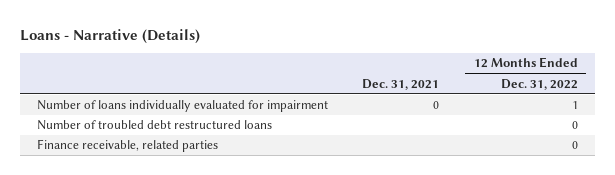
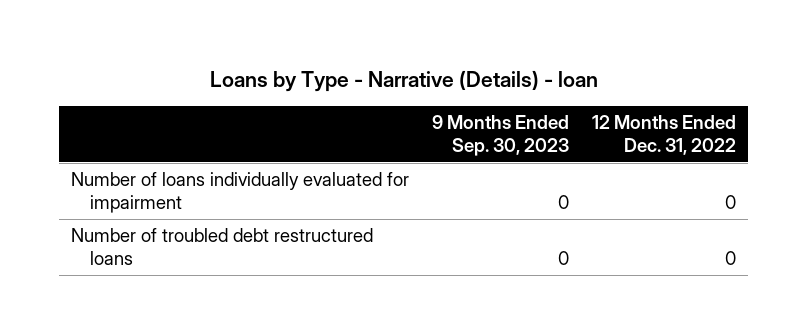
- Loans - Narrative (Details)
+ Loans by Type - Narrative (Details) - loan
- | Dec. 31, 2021 | 12 Months Ended Dec. 31, 2022
+ | 9 Months Ended Sep. 30, 2023 | 12 Months Ended Dec. 31, 2022
- Number of loans individually evaluated for impairment | 0 | 1
+ Number of loans individually evaluated for impairment | 0 | 0
- Finance receivable, related parties | | 0

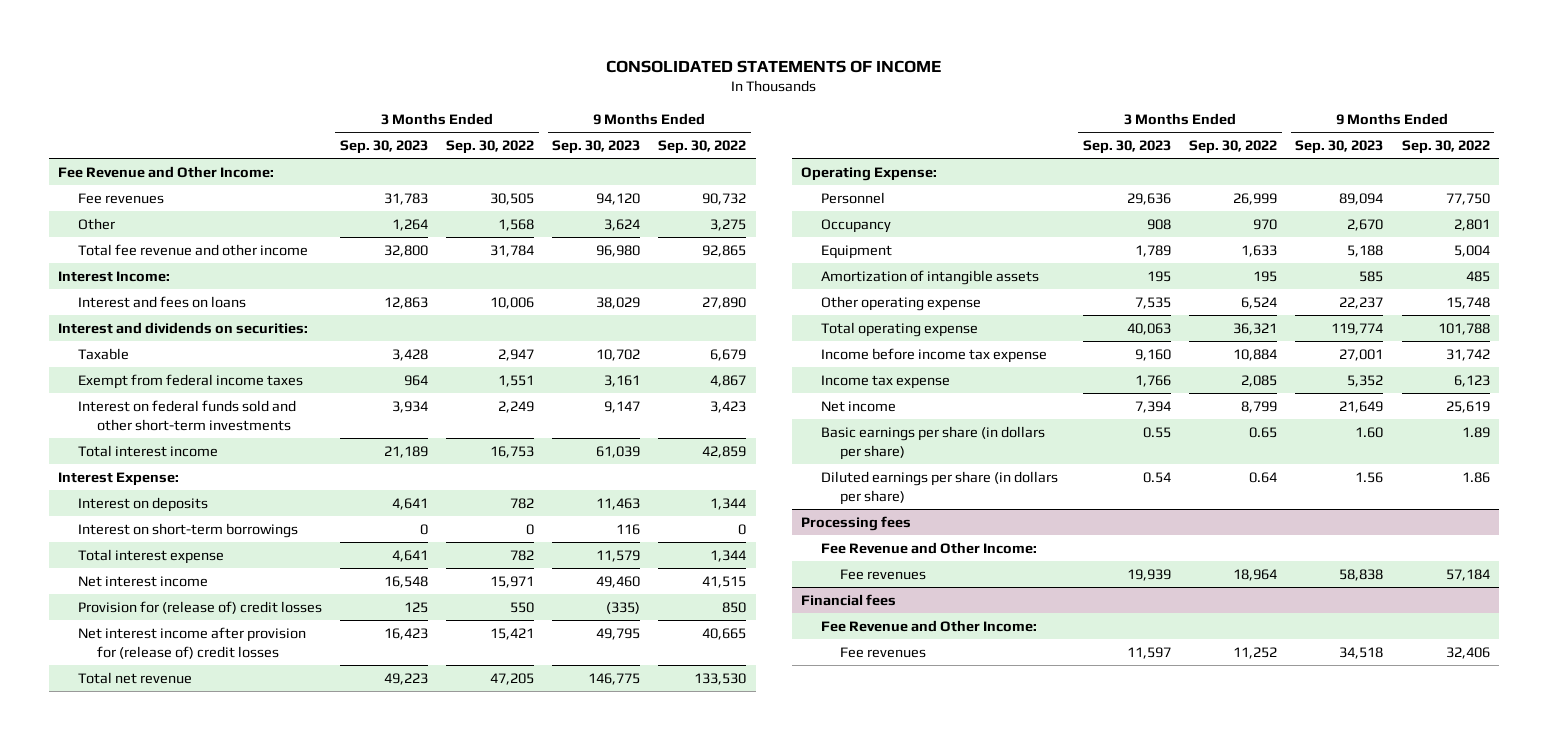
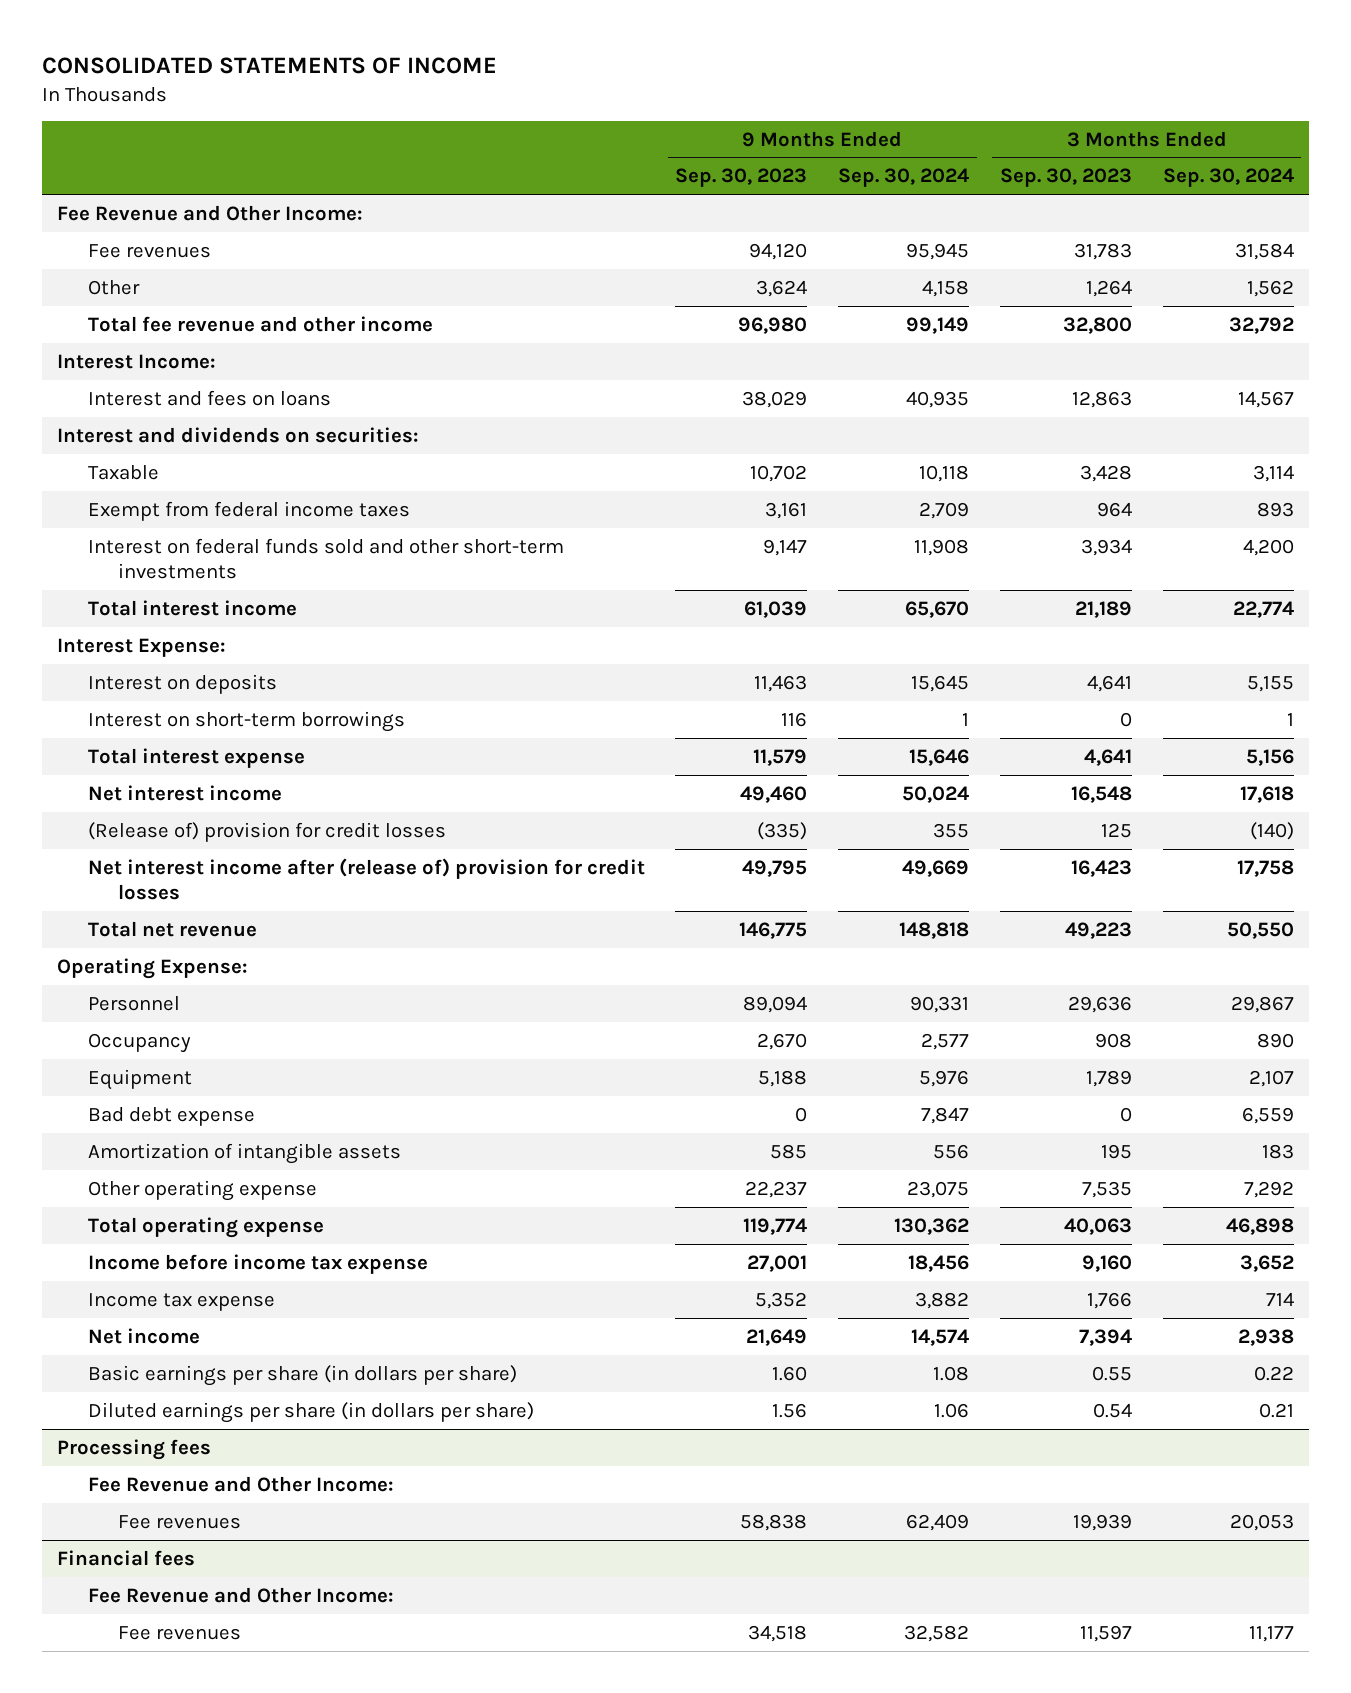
- | 3 Months Ended Sep. 30, 2023 | 3 Months Ended Sep. 30, 2022 | 9 Months Ended Sep. 30, 2023 | 9 Months Ended Sep. 30, 2022
+ | 9 Months Ended Sep. 30, 2023 | 9 Months Ended Sep. 30, 2024 | 3 Months Ended Sep. 30, 2023 | 3 Months Ended Sep. 30, 2024
- Provision for (release of) credit losses | 125 | 550 | (335) | 850
- Net interest income after provision for (release of) credit losses | 16,423 | 15,421 | 49,795 | 40,665
+ (Release of) provision for credit losses | (335) | 355 | 125 | (140)
+ Net interest income after (release of) provision for credit losses | 49,795 | 49,669 | 16,423 | 17,758
+ Bad debt expense | 0 | 7,847 | 0 | 6,559

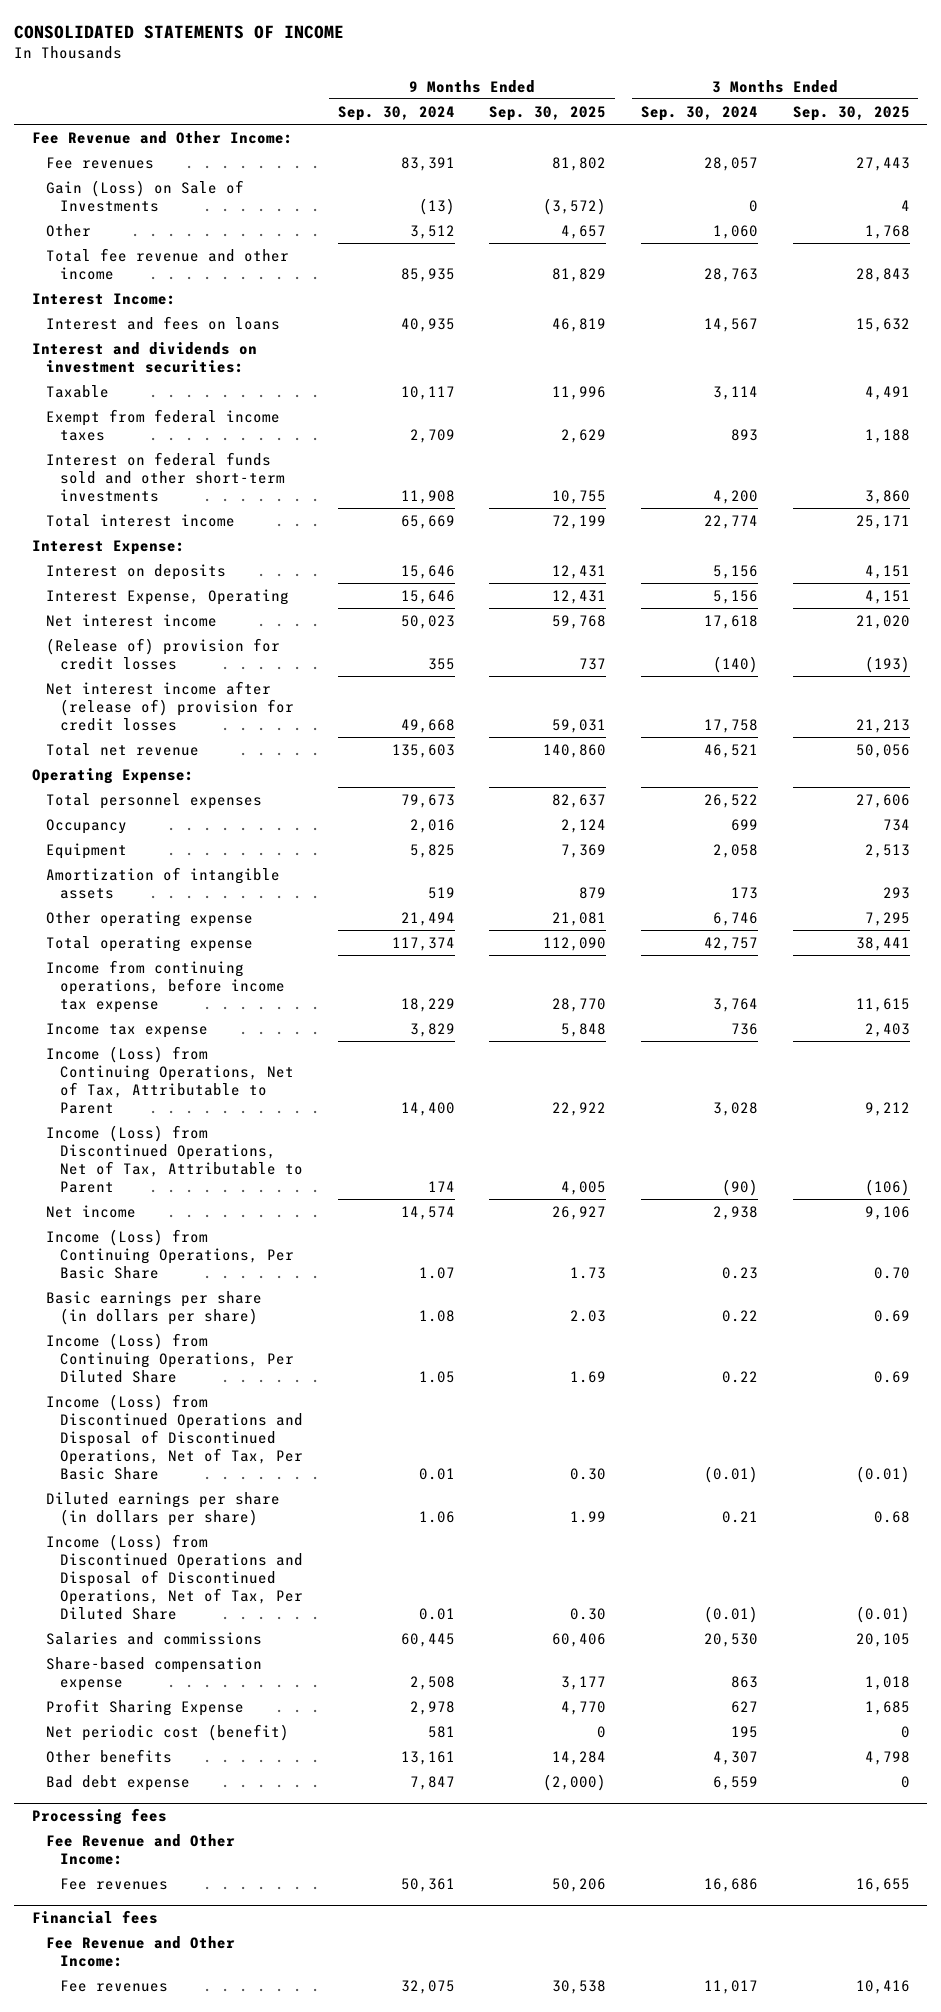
- | 9 Months Ended Sep. 30, 2023 | 9 Months Ended Sep. 30, 2024 | 3 Months Ended Sep. 30, 2023 | 3 Months Ended Sep. 30, 2024
+ | 9 Months Ended Sep. 30, 2024 | 9 Months Ended Sep. 30, 2025 | 3 Months Ended Sep. 30, 2024 | 3 Months Ended Sep. 30, 2025
- Fee revenues | 94,120 | 95,945 | 31,783 | 31,584
- Other | 3,624 | 4,158 | 1,264 | 1,562
- Total fee revenue and other income | 96,980 | 99,149 | 32,800 | 32,792
+ Fee revenues | 83,391 | 81,802 | 28,057 | 27,443
+ Gain (Loss) on Sale of Investments | (13) | (3,572) | 0 | 4
+ Other | 3,512 | 4,657 | 1,060 | 1,768
+ Total fee revenue and other income | 85,935 | 81,829 | 28,763 | 28,843
- Interest and dividends on securities:
- Taxable | 10,702 | 10,118 | 3,428 | 3,114
+ Interest and dividends on investment securities:
+ Taxable | 10,117 | 11,996 | 3,114 | 4,491
- Total interest income | 61,039 | 65,670 | 21,189 | 22,774
+ Total interest income | 65,669 | 72,199 | 22,774 | 25,171
- Interest on deposits | 11,463 | 15,645 | 4,641 | 5,155
- Interest on short-term borrowings | 116 | 1 | 0 | 1
- Total interest expense | 11,579 | 15,646 | 4,641 | 5,156
- Net interest income | 49,460 | 50,024 | 16,548 | 17,618
+ Interest on deposits | 15,646 | 12,431 | 5,156 | 4,151
+ Interest Expense, Operating | 15,646 | 12,431 | 5,156 | 4,151
+ Net interest income | 50,023 | 59,768 | 17,618 | 21,020
- Net interest income after (release of) provision for credit losses | 49,795 | 49,669 | 16,423 | 17,758
- Total net revenue | 146,775 | 148,818 | 49,223 | 50,550
+ Net interest income after (release of) provision for credit losses | 49,668 | 59,031 | 17,758 | 21,213
+ Total net revenue | 135,603 | 140,860 | 46,521 | 50,056
- Personnel | 89,094 | 90,331 | 29,636 | 29,867
- Occupancy | 2,670 | 2,577 | 908 | 890
- Equipment | 5,188 | 5,976 | 1,789 | 2,107
- Amortization of intangible assets | 585 | 556 | 195 | 183
- Other operating expense | 22,237 | 23,075 | 7,535 | 7,292
- Total operating expense | 119,774 | 130,362 | 40,063 | 46,898
- Income before income tax expense | 27,001 | 18,456 | 9,160 | 3,652
- Income tax expense | 5,352 | 3,882 | 1,766 | 714
+ Total personnel expenses | 79,673 | 82,637 | 26,522 | 27,606
+ Occupancy | 2,016 | 2,124 | 699 | 734
+ Equipment | 5,825 | 7,369 | 2,058 | 2,513
+ Amortization of intangible assets | 519 | 879 | 173 | 293
+ Other operating expense | 21,494 | 21,081 | 6,746 | 7,295
+ Total operating expense | 117,374 | 112,090 | 42,757 | 38,441
+ Income from continuing operations, before income tax expense | 18,229 | 28,770 | 3,764 | 11,615
+ Income tax expense | 3,829 | 5,848 | 736 | 2,403
+ Income (Loss) from Continuing Operations, Net of Tax, Attributable to Parent | 14,400 | 22,922 | 3,028 | 9,212
+ Income (Loss) from Discontinued Operations, Net of Tax, Attributable to Parent | 174 | 4,005 | (90) | (106)
+ Income (Loss) from Continuing Operations, Per Basic Share | 1.07 | 1.73 | 0.23 | 0.70
+ Income (Loss) from Continuing Operations, Per Diluted Share | 1.05 | 1.69 | 0.22 | 0.69
+ Income (Loss) from Discontinued Operations and Disposal of Discontinued Operations, Net of Tax, Per Basic Share | 0.01 | 0.30 | (0.01) | (0.01)
+ Income (Loss) from Discontinued Operations and Disposal of Discontinued Operations, Net of Tax, Per Diluted Share | 0.01 | 0.30 | (0.01) | (0.01)
+ Salaries and commissions | 60,445 | 60,406 | 20,530 | 20,105
+ Share-based compensation expense | 2,508 | 3,177 | 863 | 1,018
+ Profit Sharing Expense | 2,978 | 4,770 | 627 | 1,685
+ Net periodic cost (benefit) | 581 | 0 | 195 | 0
+ Other benefits | 13,161 | 14,284 | 4,307 | 4,798
moved down: Bad debt expense | 7,847 | (2,000) | 6,559 | 0
@ Processing fees
- Fee revenues | 58,838 | 62,409 | 19,939 | 20,053
+ Fee revenues | 50,361 | 50,206 | 16,686 | 16,655
@ Financial fees
- Fee revenues | 34,518 | 32,582 | 11,597 | 11,177
+ Fee revenues | 32,075 | 30,538 | 11,017 | 10,416

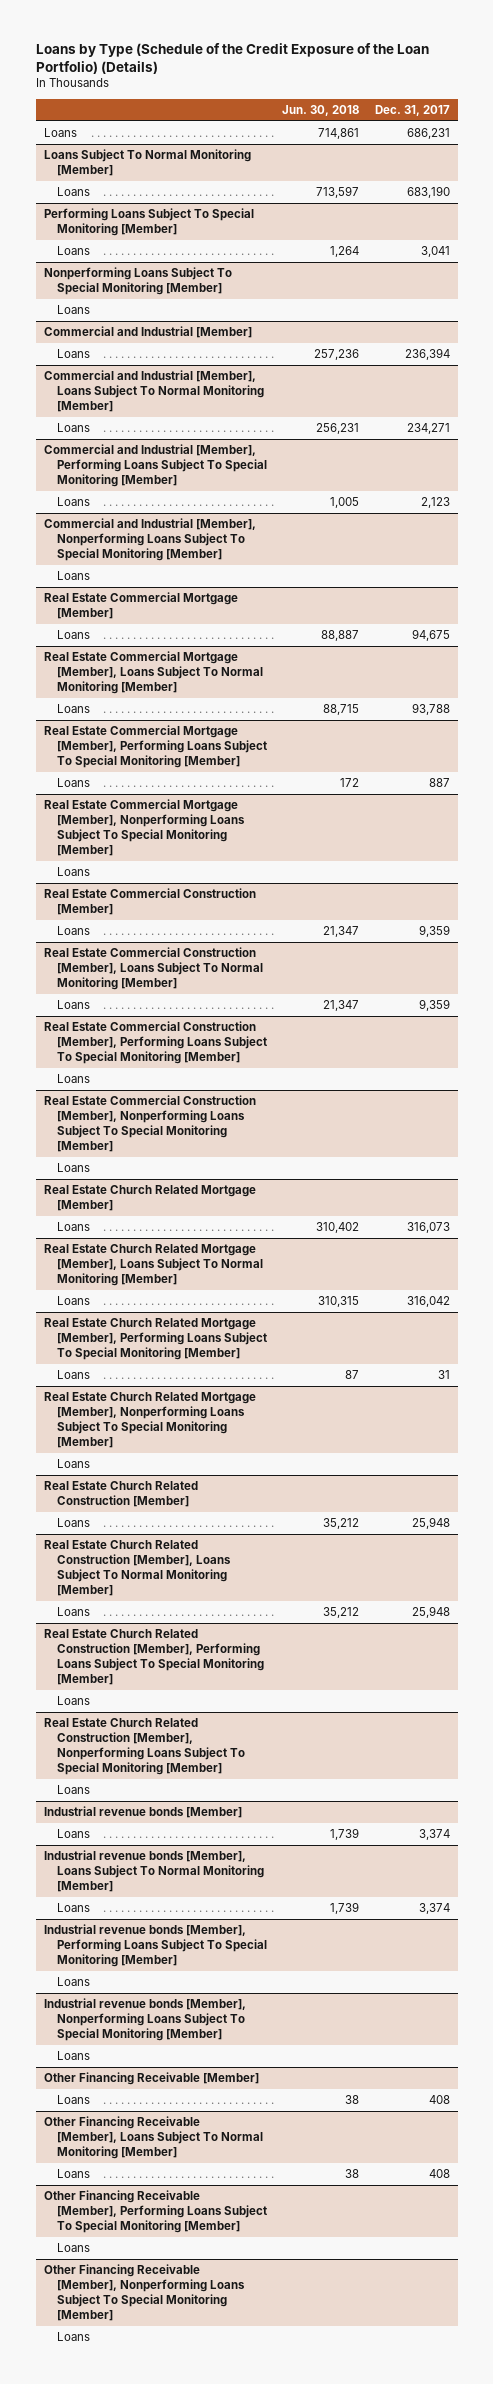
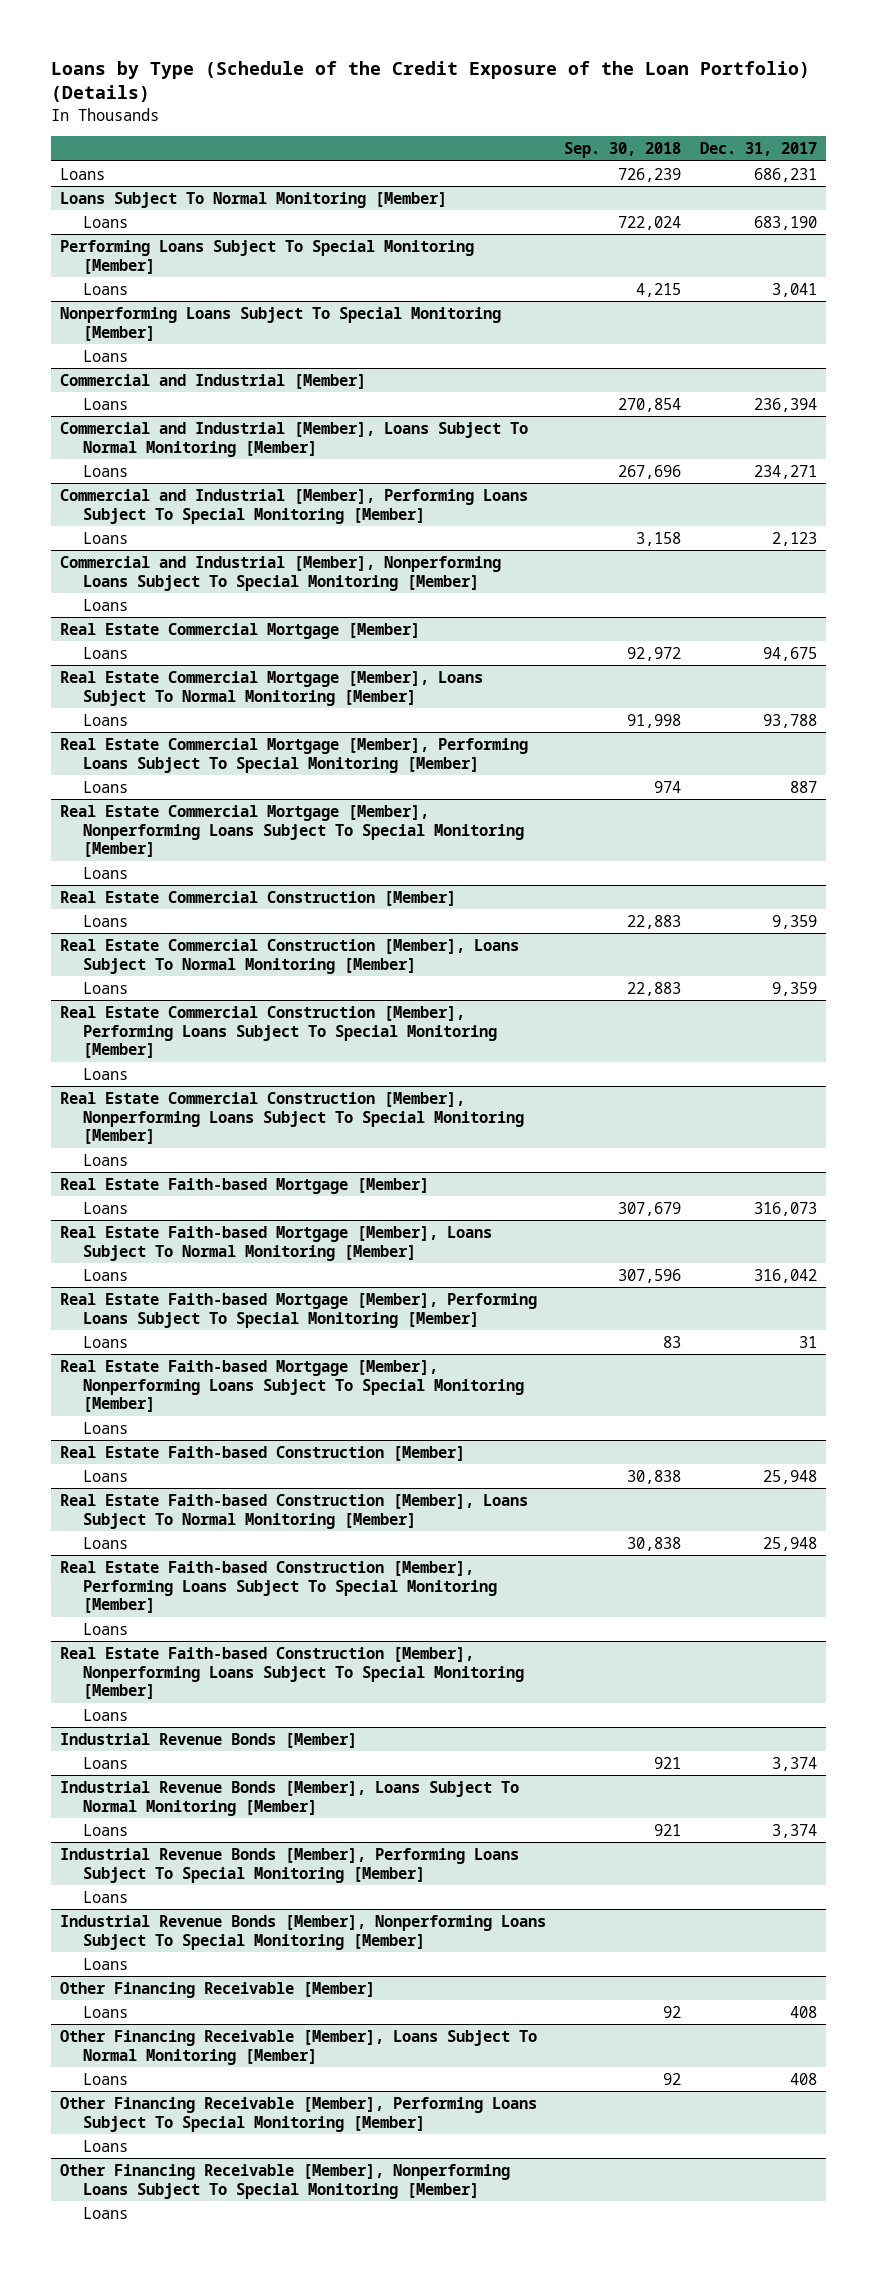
- | Jun. 30, 2018 | Dec. 31, 2017
+ | Sep. 30, 2018 | Dec. 31, 2017
- Real Estate Church Related Mortgage [Member]
+ Real Estate Faith-based Mortgage [Member]
- Real Estate Church Related Mortgage [Member], Loans Subject To Normal Monitoring [Member]
+ Real Estate Faith-based Mortgage [Member], Loans Subject To Normal Monitoring [Member]
- Real Estate Church Related Mortgage [Member], Performing Loans Subject To Special Monitoring [Member]
+ Real Estate Faith-based Mortgage [Member], Performing Loans Subject To Special Monitoring [Member]
- Real Estate Church Related Mortgage [Member], Nonperforming Loans Subject To Special Monitoring [Member]
+ Real Estate Faith-based Mortgage [Member], Nonperforming Loans Subject To Special Monitoring [Member]
- Real Estate Church Related Construction [Member]
+ Real Estate Faith-based Construction [Member]
- Real Estate Church Related Construction [Member], Loans Subject To Normal Monitoring [Member]
+ Real Estate Faith-based Construction [Member], Loans Subject To Normal Monitoring [Member]
- Real Estate Church Related Construction [Member], Performing Loans Subject To Special Monitoring [Member]
+ Real Estate Faith-based Construction [Member], Performing Loans Subject To Special Monitoring [Member]
- Real Estate Church Related Construction [Member], Nonperforming Loans Subject To Special Monitoring [Member]
+ Real Estate Faith-based Construction [Member], Nonperforming Loans Subject To Special Monitoring [Member]
- Industrial revenue bonds [Member]
+ Industrial Revenue Bonds [Member]
- Industrial revenue bonds [Member], Loans Subject To Normal Monitoring [Member]
+ Industrial Revenue Bonds [Member], Loans Subject To Normal Monitoring [Member]
- Industrial revenue bonds [Member], Performing Loans Subject To Special Monitoring [Member]
+ Industrial Revenue Bonds [Member], Performing Loans Subject To Special Monitoring [Member]
- Industrial revenue bonds [Member], Nonperforming Loans Subject To Special Monitoring [Member]
+ Industrial Revenue Bonds [Member], Nonperforming Loans Subject To Special Monitoring [Member]

